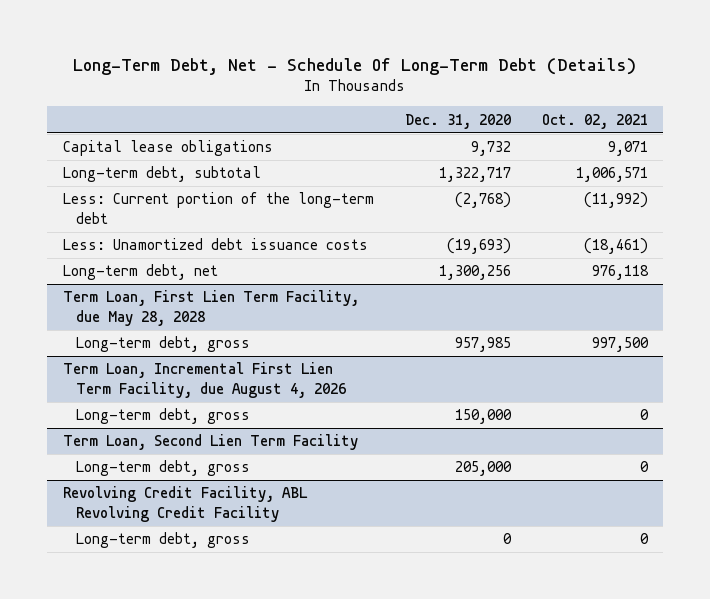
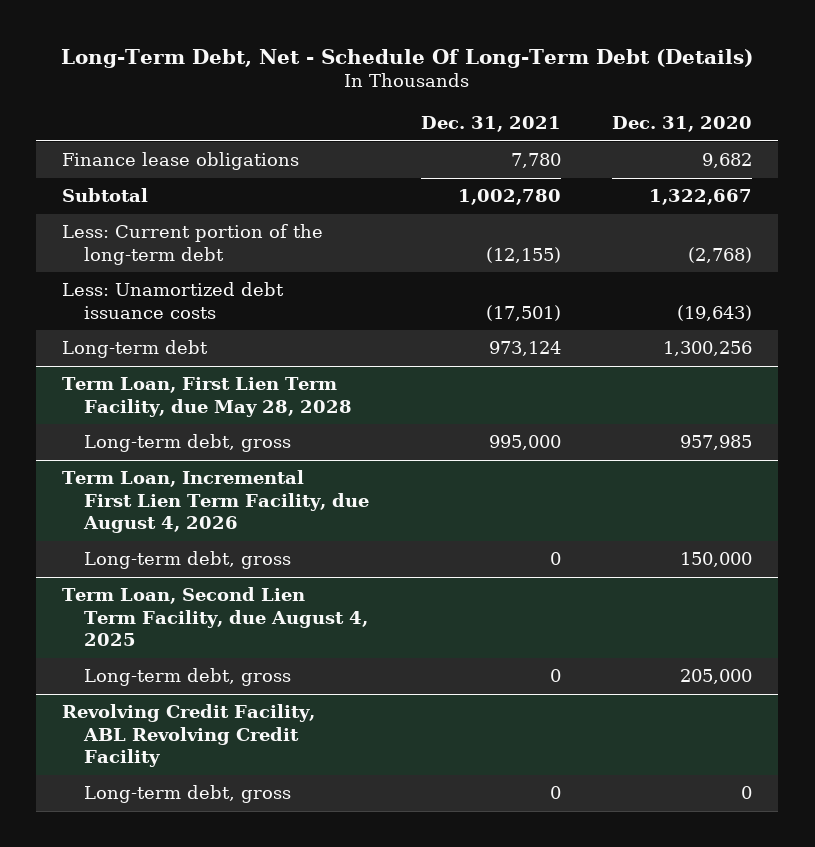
- | Dec. 31, 2020 | Oct. 02, 2021
+ | Dec. 31, 2021 | Dec. 31, 2020
- Capital lease obligations | 9,732 | 9,071
- Long-term debt, subtotal | 1,322,717 | 1,006,571
+ Finance lease obligations | 7,780 | 9,682
+ Subtotal | 1,002,780 | 1,322,667
- Less: Unamortized debt issuance costs | (19,693) | (18,461)
- Long-term debt, net | 1,300,256 | 976,118
+ Less: Unamortized debt issuance costs | (17,501) | (19,643)
+ Long-term debt | 973,124 | 1,300,256
- Term Loan, Second Lien Term Facility
+ Term Loan, Second Lien Term Facility, due August 4, 2025

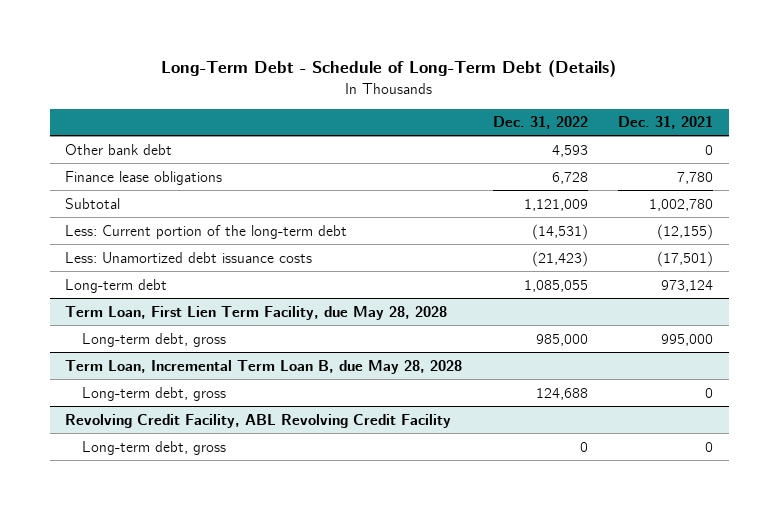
- Long-Term Debt, Net - Schedule Of Long-Term Debt (Details)
+ Long-Term Debt - Schedule of Long-Term Debt (Details)
- | Dec. 31, 2021 | Dec. 31, 2020
+ | Dec. 31, 2022 | Dec. 31, 2021
+ Other bank debt | 4,593 | 0
- Term Loan, Incremental First Lien Term Facility, due August 4, 2026
- Long-term debt, gross | 0 | 150,000
- Term Loan, Second Lien Term Facility, due August 4, 2025
+ Term Loan, Incremental Term Loan B, due May 28, 2028

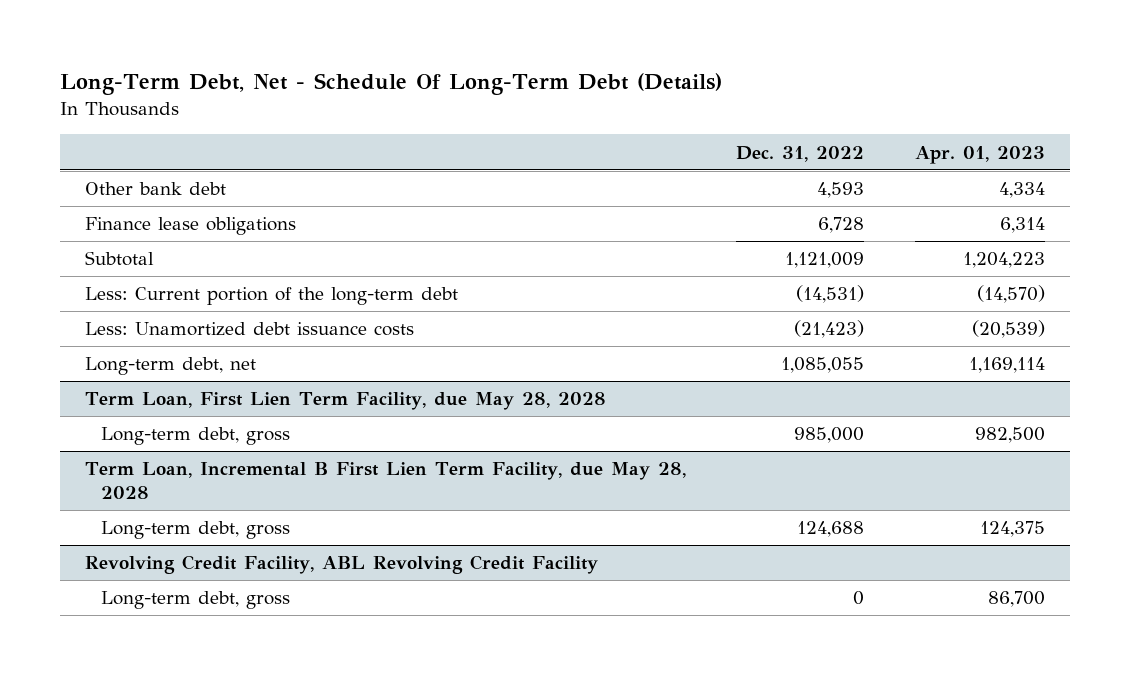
- Long-Term Debt - Schedule of Long-Term Debt (Details)
+ Long-Term Debt, Net - Schedule Of Long-Term Debt (Details)
- | Dec. 31, 2022 | Dec. 31, 2021
+ | Dec. 31, 2022 | Apr. 01, 2023
- Long-term debt | 1,085,055 | 973,124
+ Long-term debt, net | 1,085,055 | 1,169,114
- Term Loan, Incremental Term Loan B, due May 28, 2028
+ Term Loan, Incremental B First Lien Term Facility, due May 28, 2028

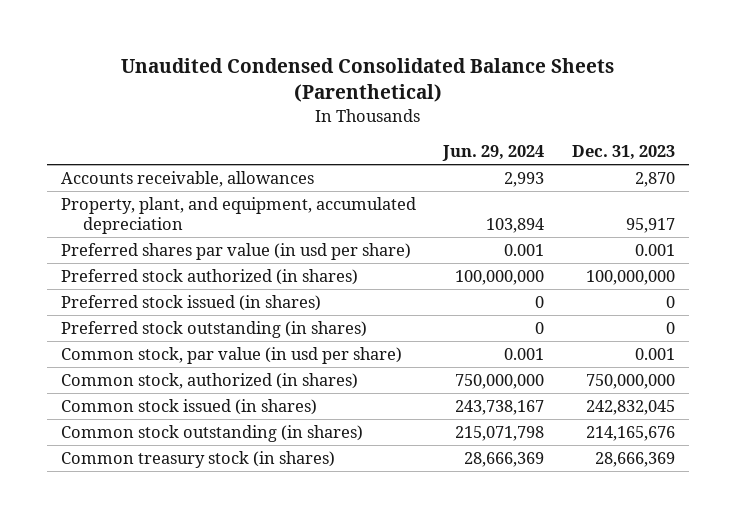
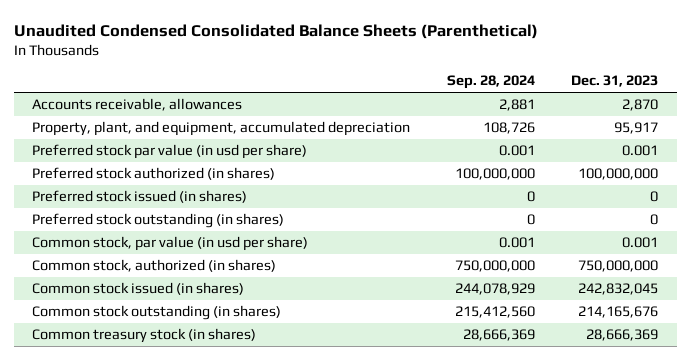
- | Jun. 29, 2024 | Dec. 31, 2023
+ | Sep. 28, 2024 | Dec. 31, 2023
- Preferred shares par value (in usd per share) | 0.001 | 0.001
+ Preferred stock par value (in usd per share) | 0.001 | 0.001

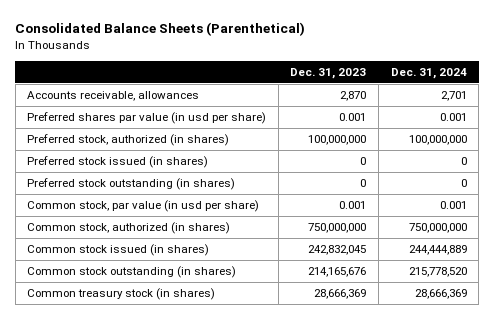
- Unaudited Condensed Consolidated Balance Sheets (Parenthetical)
+ Consolidated Balance Sheets (Parenthetical)
- | Sep. 28, 2024 | Dec. 31, 2023
+ | Dec. 31, 2023 | Dec. 31, 2024
- Property, plant, and equipment, accumulated depreciation | 108,726 | 95,917
- Preferred stock par value (in usd per share) | 0.001 | 0.001
- Preferred stock authorized (in shares) | 100,000,000 | 100,000,000
+ Preferred shares par value (in usd per share) | 0.001 | 0.001
+ Preferred stock, authorized (in shares) | 100,000,000 | 100,000,000

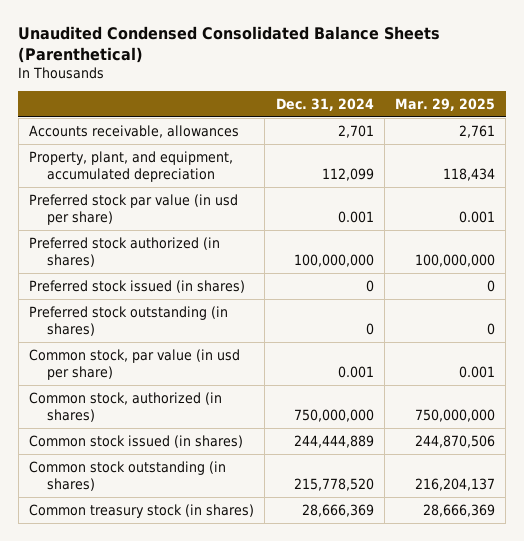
- Consolidated Balance Sheets (Parenthetical)
+ Unaudited Condensed Consolidated Balance Sheets (Parenthetical)
- | Dec. 31, 2023 | Dec. 31, 2024
+ | Dec. 31, 2024 | Mar. 29, 2025
- Preferred shares par value (in usd per share) | 0.001 | 0.001
- Preferred stock, authorized (in shares) | 100,000,000 | 100,000,000
+ Property, plant, and equipment, accumulated depreciation | 112,099 | 118,434
+ Preferred stock par value (in usd per share) | 0.001 | 0.001
+ Preferred stock authorized (in shares) | 100,000,000 | 100,000,000

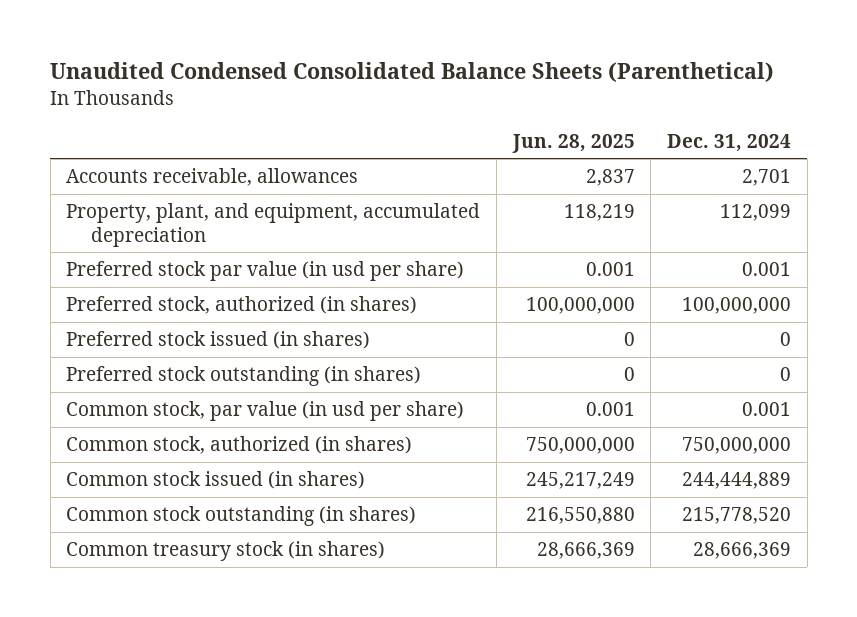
- | Dec. 31, 2024 | Mar. 29, 2025
+ | Jun. 28, 2025 | Dec. 31, 2024
- Preferred stock authorized (in shares) | 100,000,000 | 100,000,000
+ Preferred stock, authorized (in shares) | 100,000,000 | 100,000,000

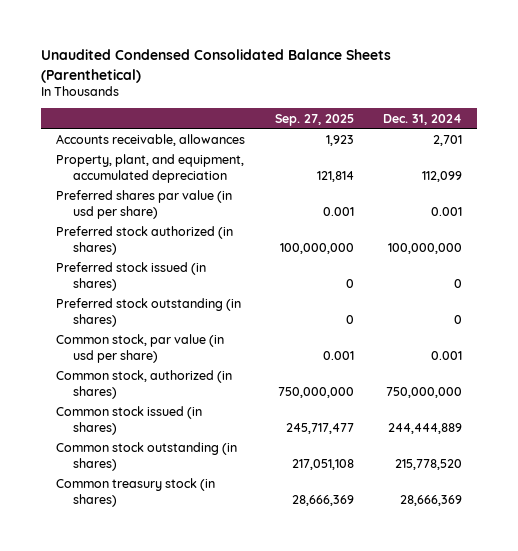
- | Jun. 28, 2025 | Dec. 31, 2024
+ | Sep. 27, 2025 | Dec. 31, 2024
- Preferred stock par value (in usd per share) | 0.001 | 0.001
- Preferred stock, authorized (in shares) | 100,000,000 | 100,000,000
+ Preferred shares par value (in usd per share) | 0.001 | 0.001
+ Preferred stock authorized (in shares) | 100,000,000 | 100,000,000

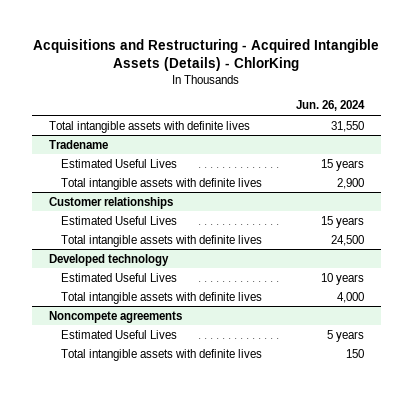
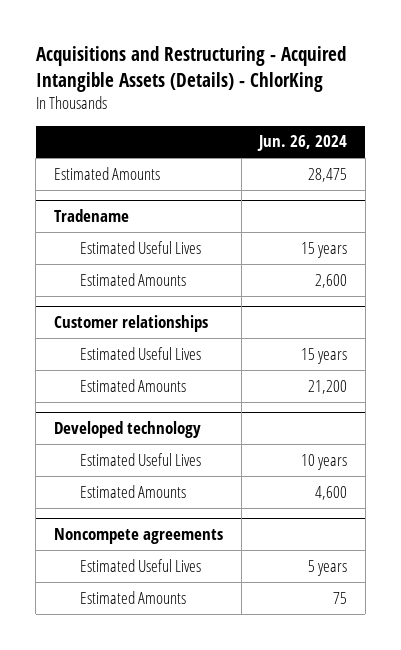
- Total intangible assets with definite lives | 31,550
+ Estimated Amounts | 28,475
@ Tradename
- Total intangible assets with definite lives | 2,900
+ Estimated Amounts | 2,600
@ Customer relationships
- Total intangible assets with definite lives | 24,500
+ Estimated Amounts | 21,200
@ Developed technology
- Total intangible assets with definite lives | 4,000
+ Estimated Amounts | 4,600
@ Noncompete agreements
- Total intangible assets with definite lives | 150
+ Estimated Amounts | 75

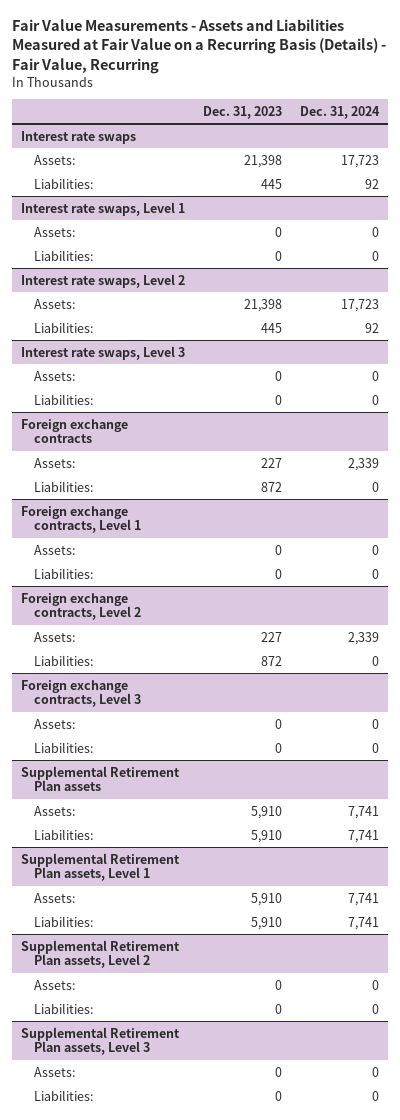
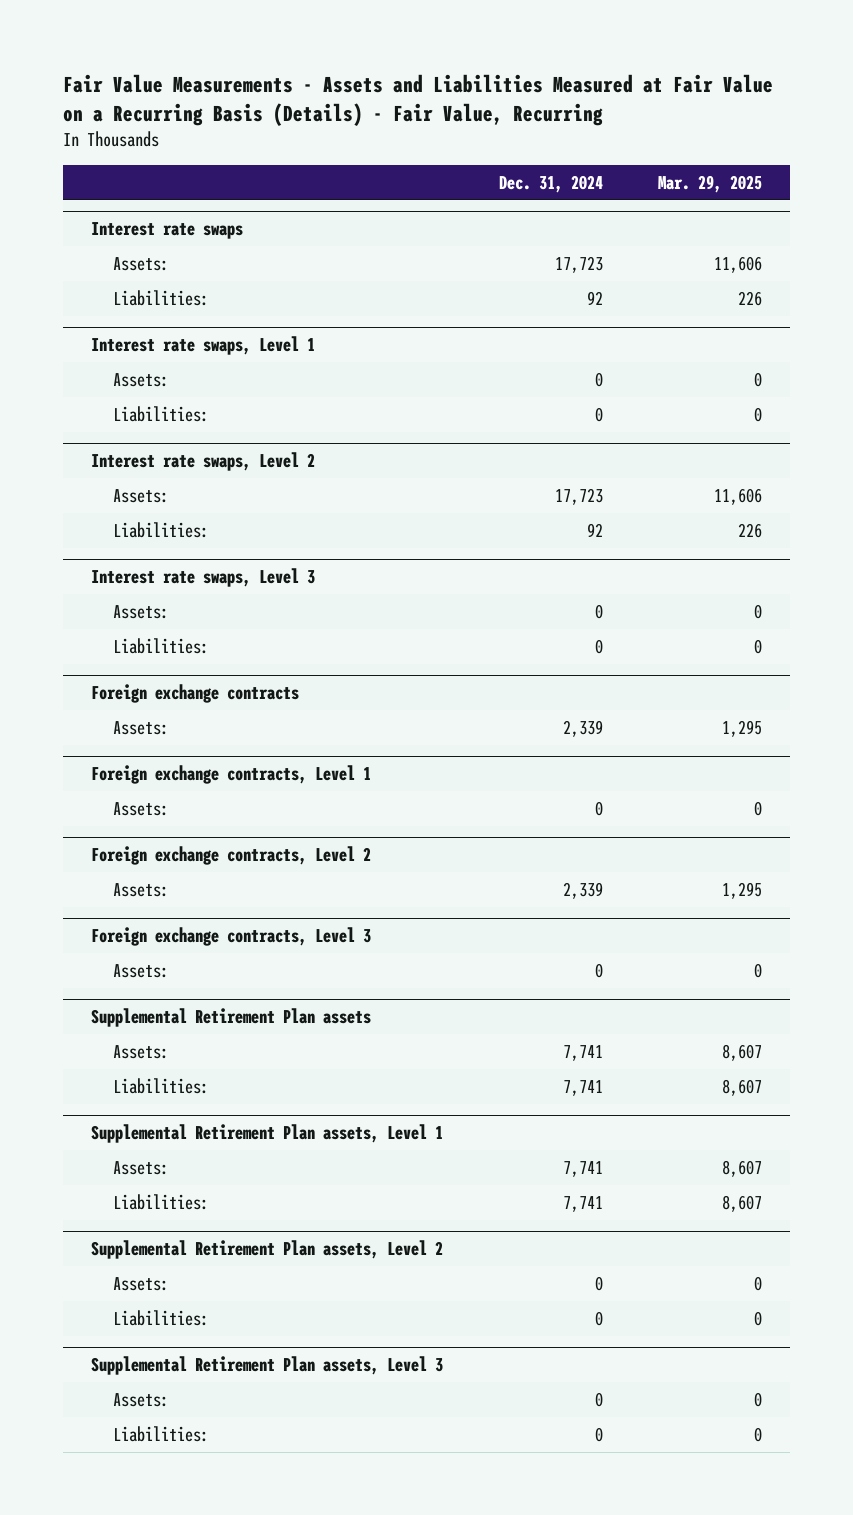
- | Dec. 31, 2023 | Dec. 31, 2024
+ | Dec. 31, 2024 | Mar. 29, 2025
@ Foreign exchange contracts
- Liabilities: | 872 | 0
@ Foreign exchange contracts, Level 1
- Liabilities: | 0 | 0
@ Foreign exchange contracts, Level 2
- Liabilities: | 872 | 0
@ Foreign exchange contracts, Level 3
- Liabilities: | 0 | 0

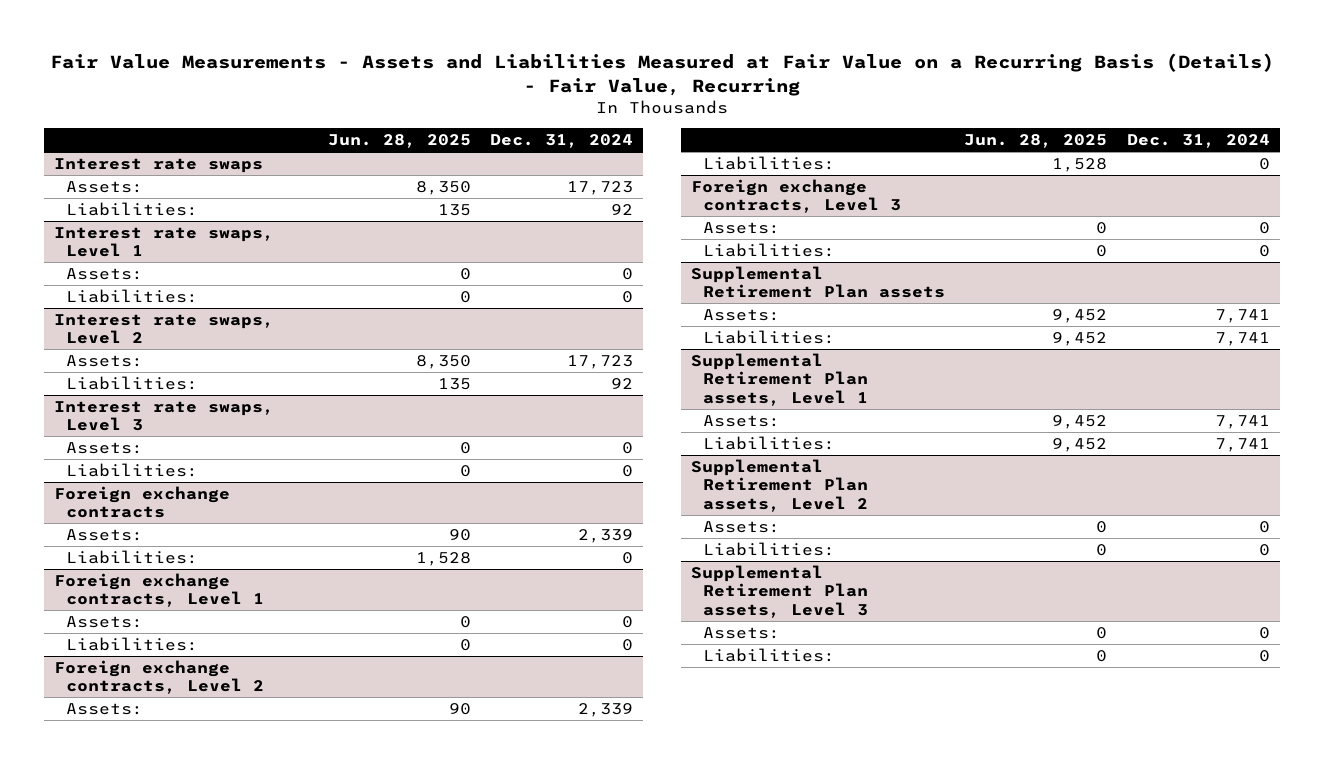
- | Dec. 31, 2024 | Mar. 29, 2025
+ | Jun. 28, 2025 | Dec. 31, 2024
@ Foreign exchange contracts
+ Liabilities: | 1,528 | 0
@ Foreign exchange contracts, Level 1
+ Liabilities: | 0 | 0
@ Foreign exchange contracts, Level 2
+ Liabilities: | 1,528 | 0
@ Foreign exchange contracts, Level 3
+ Liabilities: | 0 | 0

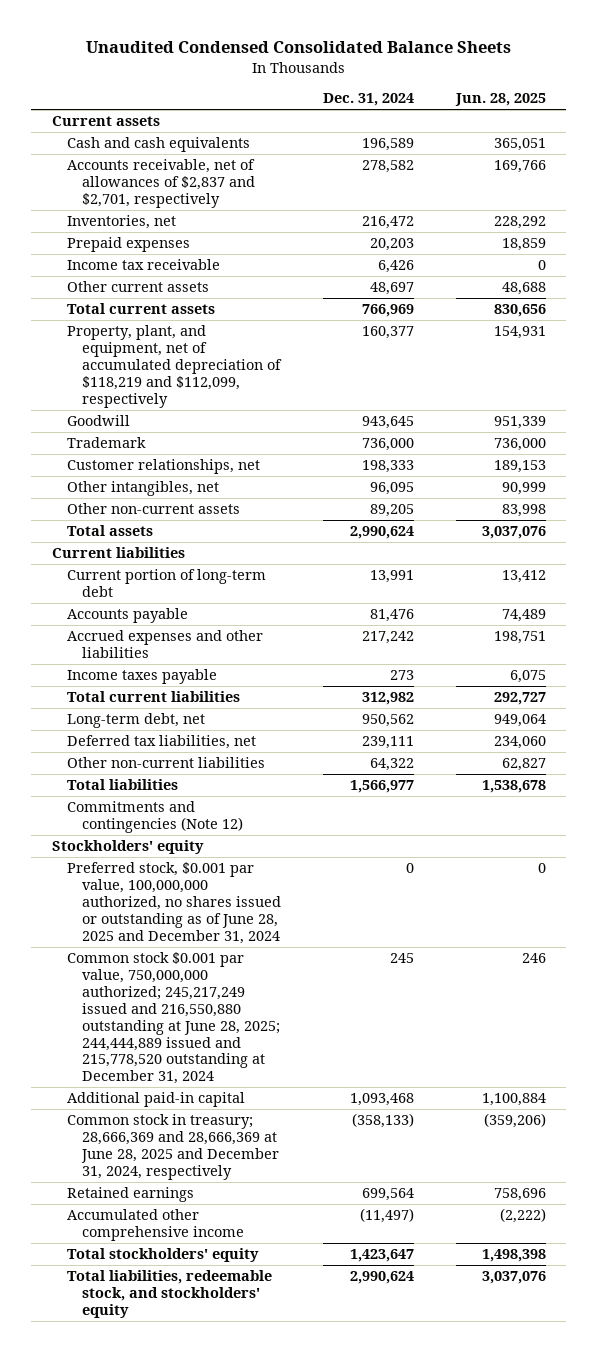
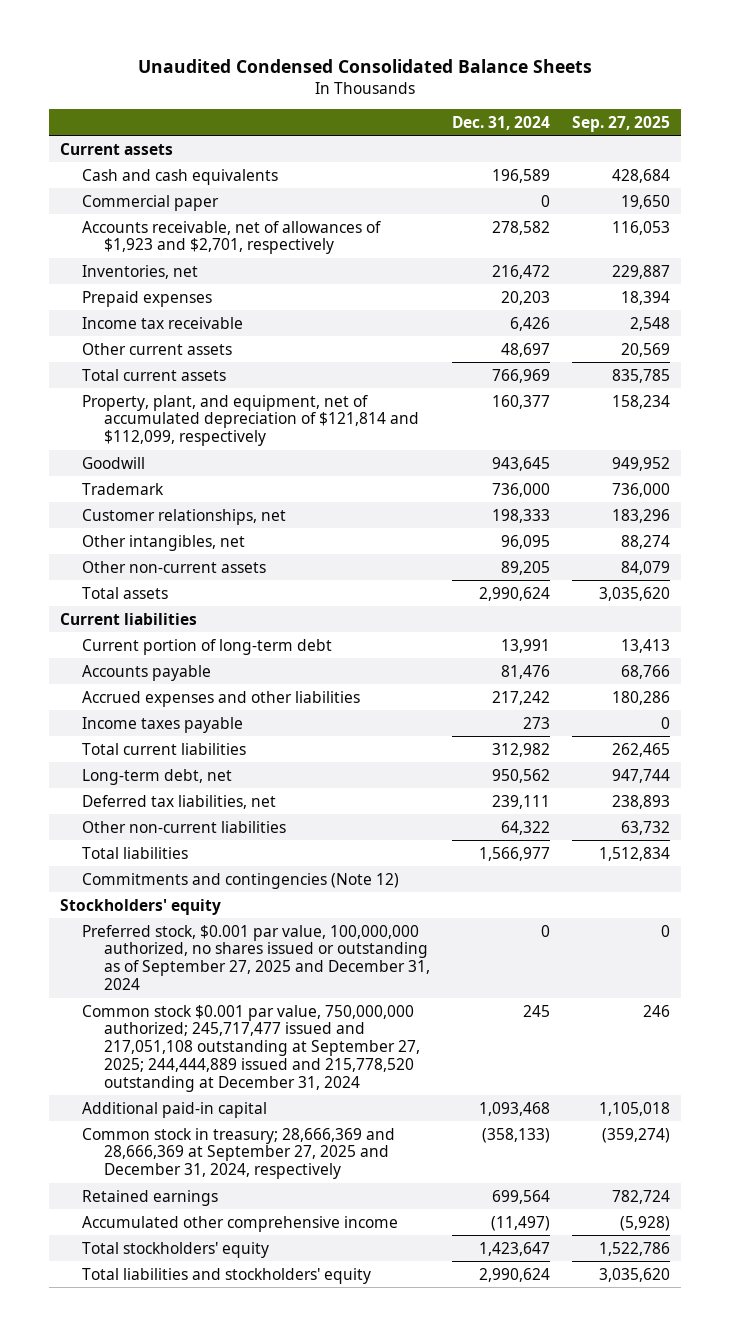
- | Dec. 31, 2024 | Jun. 28, 2025
+ | Dec. 31, 2024 | Sep. 27, 2025
- Accounts receivable, net of allowances of $2,837 and $2,701, respectively | 278,582 | 169,766
+ Commercial paper | 0 | 19,650
+ Accounts receivable, net of allowances of $1,923 and $2,701, respectively | 278,582 | 116,053
- Property, plant, and equipment, net of accumulated depreciation of $118,219 and $112,099, respectively | 160,377 | 154,931
+ Property, plant, and equipment, net of accumulated depreciation of $121,814 and $112,099, respectively | 160,377 | 158,234
- Preferred stock, $0.001 par value, 100,000,000 authorized, no shares issued or outstanding as of June 28, 2025 and December 31, 2024 | 0 | 0
- Common stock $0.001 par value, 750,000,000 authorized; 245,217,249 issued and 216,550,880 outstanding at June 28, 2025; 244,444,889 issued and 215,778,520 outstanding at December 31, 2024 | 245 | 246
+ Preferred stock, $0.001 par value, 100,000,000 authorized, no shares issued or outstanding as of September 27, 2025 and December 31, 2024 | 0 | 0
+ Common stock $0.001 par value, 750,000,000 authorized; 245,717,477 issued and 217,051,108 outstanding at September 27, 2025; 244,444,889 issued and 215,778,520 outstanding at December 31, 2024 | 245 | 246
- Common stock in treasury; 28,666,369 and 28,666,369 at June 28, 2025 and December 31, 2024, respectively | (358,133) | (359,206)
+ Common stock in treasury; 28,666,369 and 28,666,369 at September 27, 2025 and December 31, 2024, respectively | (358,133) | (359,274)
- Total liabilities, redeemable stock, and stockholders' equity | 2,990,624 | 3,037,076
+ Total liabilities and stockholders' equity | 2,990,624 | 3,035,620

